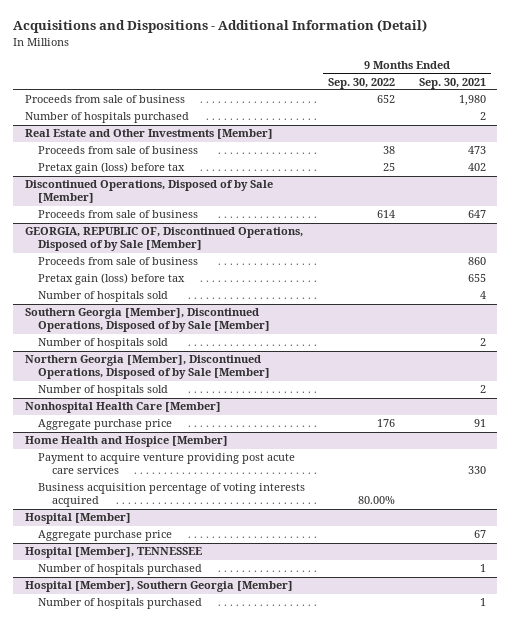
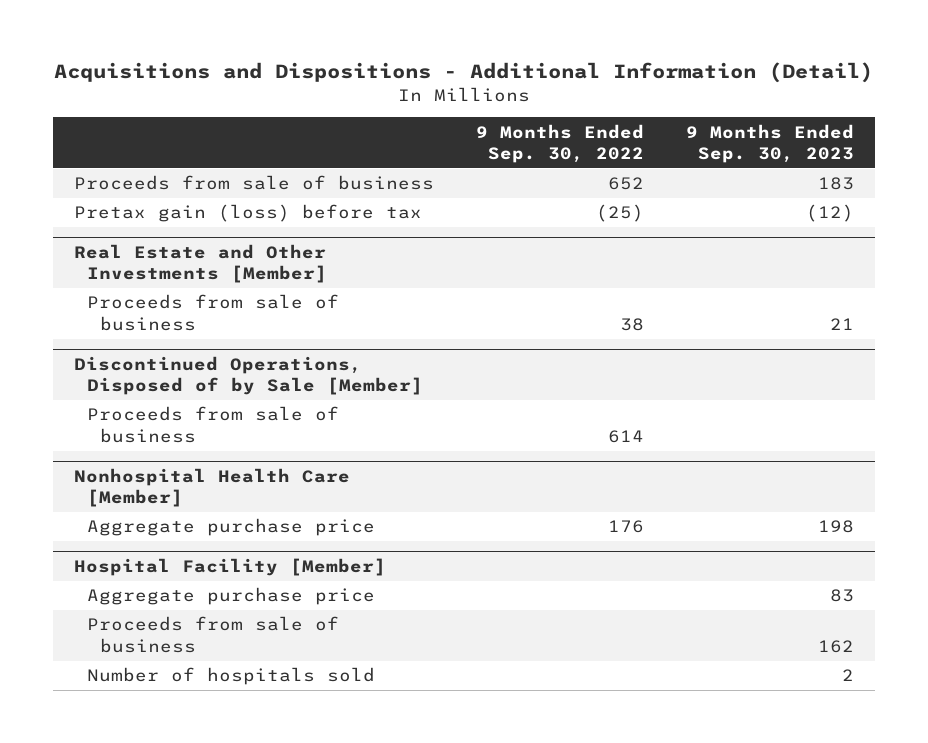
- | 9 Months Ended Sep. 30, 2022 | 9 Months Ended Sep. 30, 2021
+ | 9 Months Ended Sep. 30, 2022 | 9 Months Ended Sep. 30, 2023
- Number of hospitals purchased | | 2
+ Pretax gain (loss) before tax | (25) | (12)
@ Real Estate and Other Investments [Member]
- Pretax gain (loss) before tax | 25 | 402
- GEORGIA, REPUBLIC OF, Discontinued Operations, Disposed of by Sale [Member]
- Proceeds from sale of business | | 860
- Pretax gain (loss) before tax | | 655
- Number of hospitals sold | | 4
- Southern Georgia [Member], Discontinued Operations, Disposed of by Sale [Member]
- Number of hospitals sold | | 2
- Northern Georgia [Member], Discontinued Operations, Disposed of by Sale [Member]
- Number of hospitals sold | | 2
- Home Health and Hospice [Member]
- Payment to acquire venture providing post acute care services | | 330
- Business acquisition percentage of voting interests acquired | 80.00% |
- Hospital [Member]
- Aggregate purchase price | | 67
- Hospital [Member], TENNESSEE
- Number of hospitals purchased | | 1
- Hospital [Member], Southern Georgia [Member]
- Number of hospitals purchased | | 1
+ Hospital Facility [Member]
+ Aggregate purchase price | | 83
+ Proceeds from sale of business | | 162
+ Number of hospitals sold | | 2

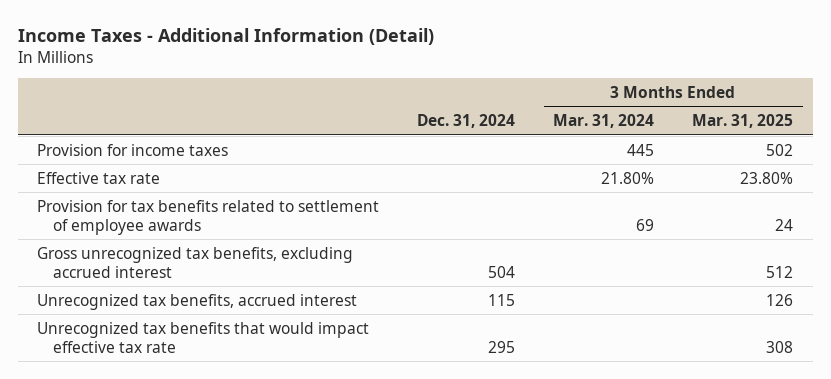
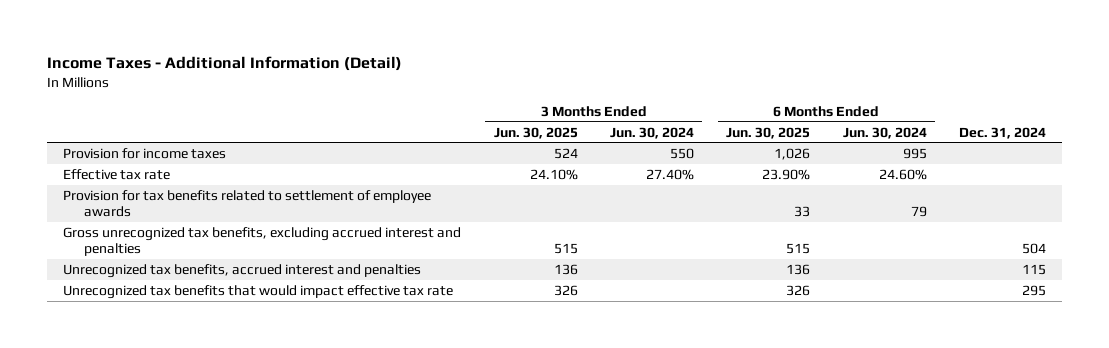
- | Dec. 31, 2024 | 3 Months Ended Mar. 31, 2024 | 3 Months Ended Mar. 31, 2025
+ | 3 Months Ended Jun. 30, 2025 | 3 Months Ended Jun. 30, 2024 | 6 Months Ended Jun. 30, 2025 | 6 Months Ended Jun. 30, 2024 | Dec. 31, 2024
- Gross unrecognized tax benefits, excluding accrued interest | 504 | | 512
- Unrecognized tax benefits, accrued interest | 115 | | 126
+ Gross unrecognized tax benefits, excluding accrued interest and penalties | 515 | | 515 | | 504
+ Unrecognized tax benefits, accrued interest and penalties | 136 | | 136 | | 115

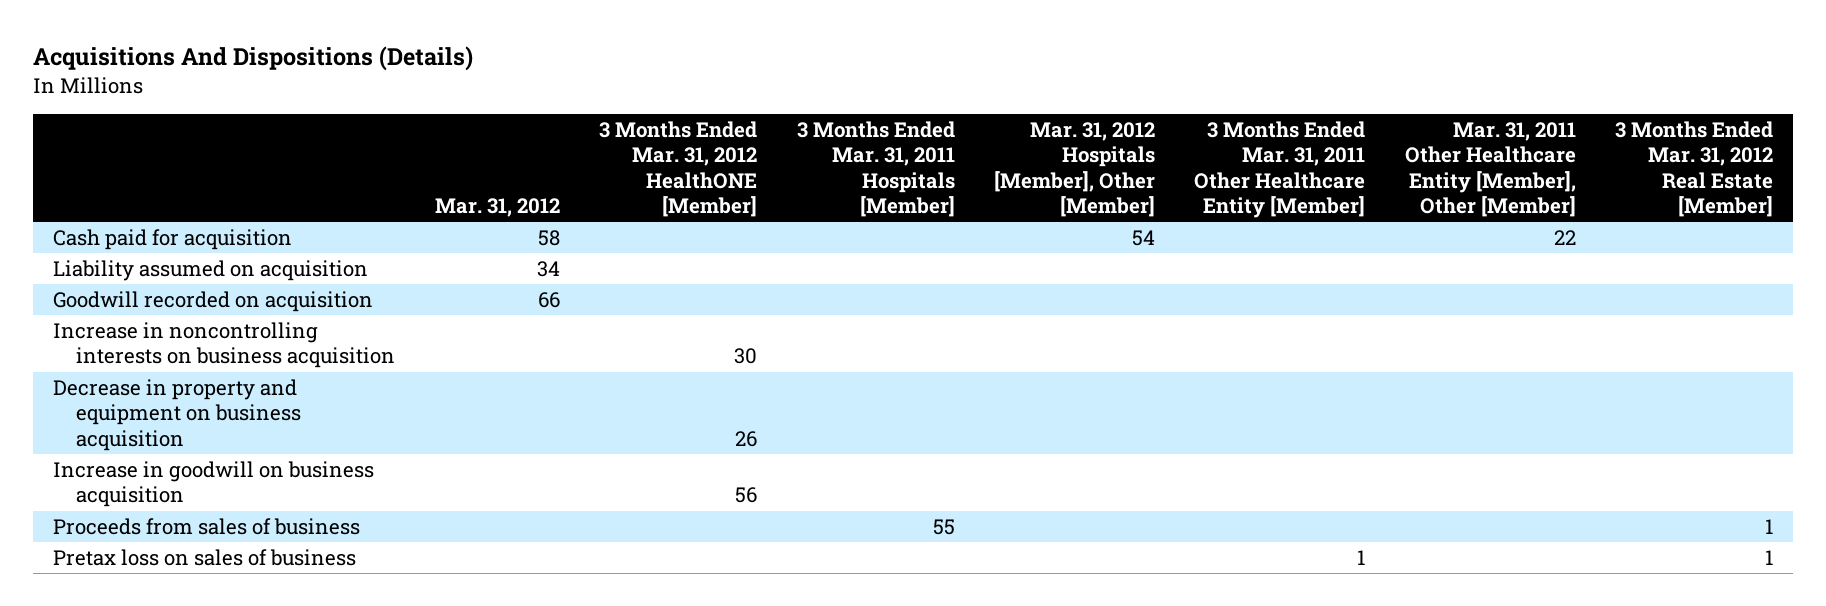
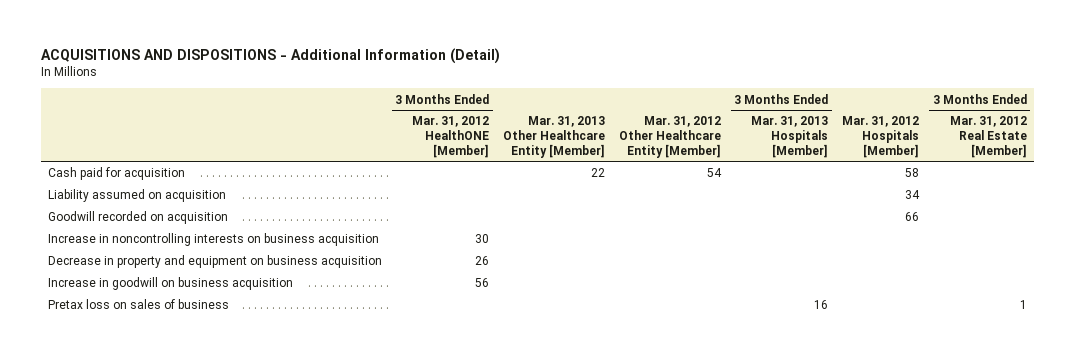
- Acquisitions And Dispositions (Details)
+ ACQUISITIONS AND DISPOSITIONS - Additional Information (Detail)
- | Mar. 31, 2012 | 3 Months Ended Mar. 31, 2012 HealthONE [Member] | 3 Months Ended Mar. 31, 2011 Hospitals [Member] | Mar. 31, 2012 Hospitals [Member], Other [Member] | 3 Months Ended Mar. 31, 2011 Other Healthcare Entity [Member] | Mar. 31, 2011 Other Healthcare Entity [Member], Other [Member] | 3 Months Ended Mar. 31, 2012 Real Estate [Member]
+ | 3 Months Ended Mar. 31, 2012 HealthONE [Member] | Mar. 31, 2013 Other Healthcare Entity [Member] | Mar. 31, 2012 Other Healthcare Entity [Member] | 3 Months Ended Mar. 31, 2013 Hospitals [Member] | Mar. 31, 2012 Hospitals [Member] | 3 Months Ended Mar. 31, 2012 Real Estate [Member]
- Proceeds from sales of business | | | 55 | | | | 1

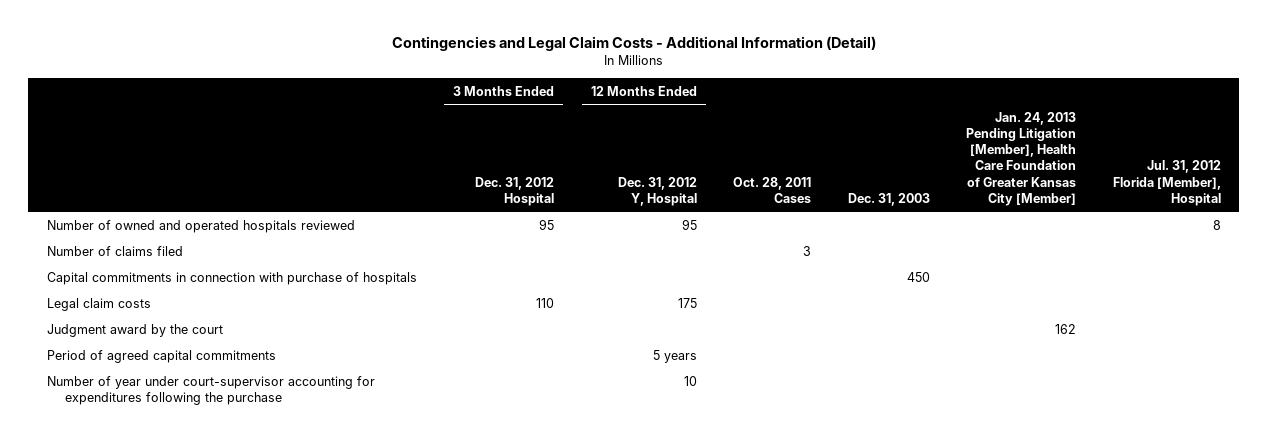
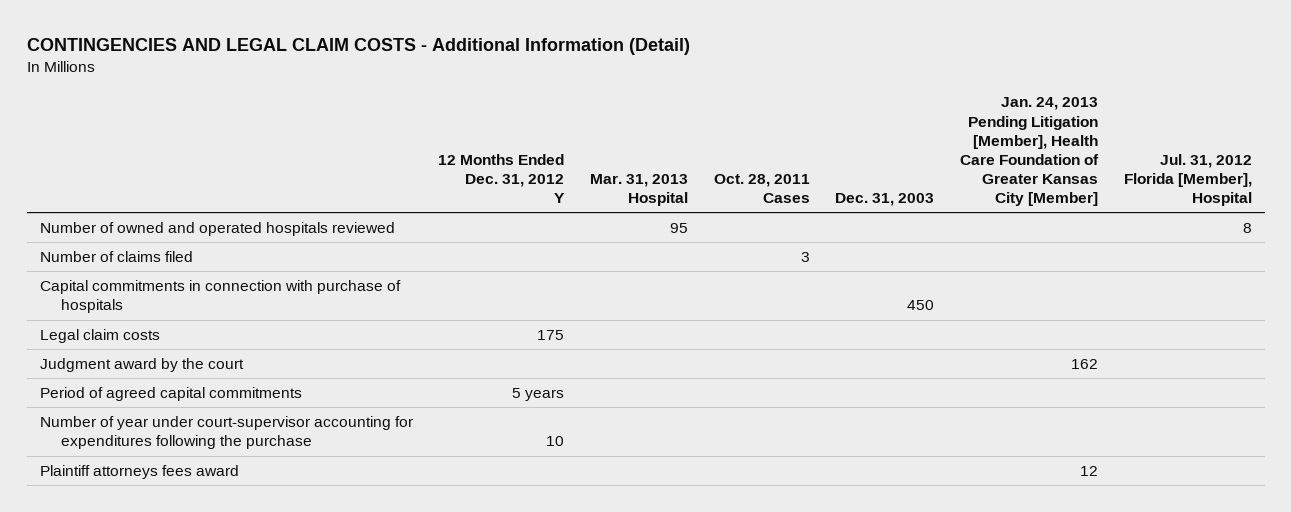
- Contingencies and Legal Claim Costs - Additional Information (Detail)
+ CONTINGENCIES AND LEGAL CLAIM COSTS - Additional Information (Detail)
- | 3 Months Ended Dec. 31, 2012 Hospital | 12 Months Ended Dec. 31, 2012 Y, Hospital | Oct. 28, 2011 Cases | Dec. 31, 2003 | Jan. 24, 2013 Pending Litigation [Member], Health Care Foundation of Greater Kansas City [Member] | Jul. 31, 2012 Florida [Member], Hospital
+ | 12 Months Ended Dec. 31, 2012 Y | Mar. 31, 2013 Hospital | Oct. 28, 2011 Cases | Dec. 31, 2003 | Jan. 24, 2013 Pending Litigation [Member], Health Care Foundation of Greater Kansas City [Member] | Jul. 31, 2012 Florida [Member], Hospital
+ Plaintiff attorneys fees award | | | | | 12 |

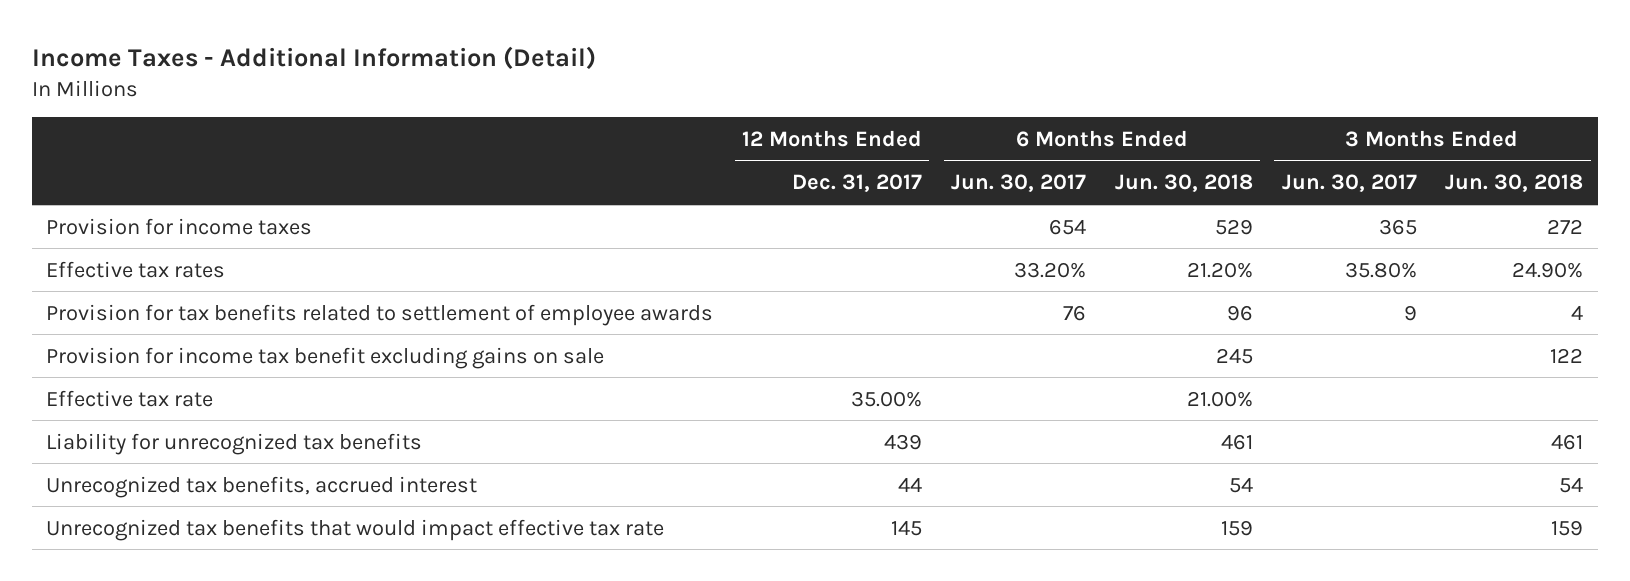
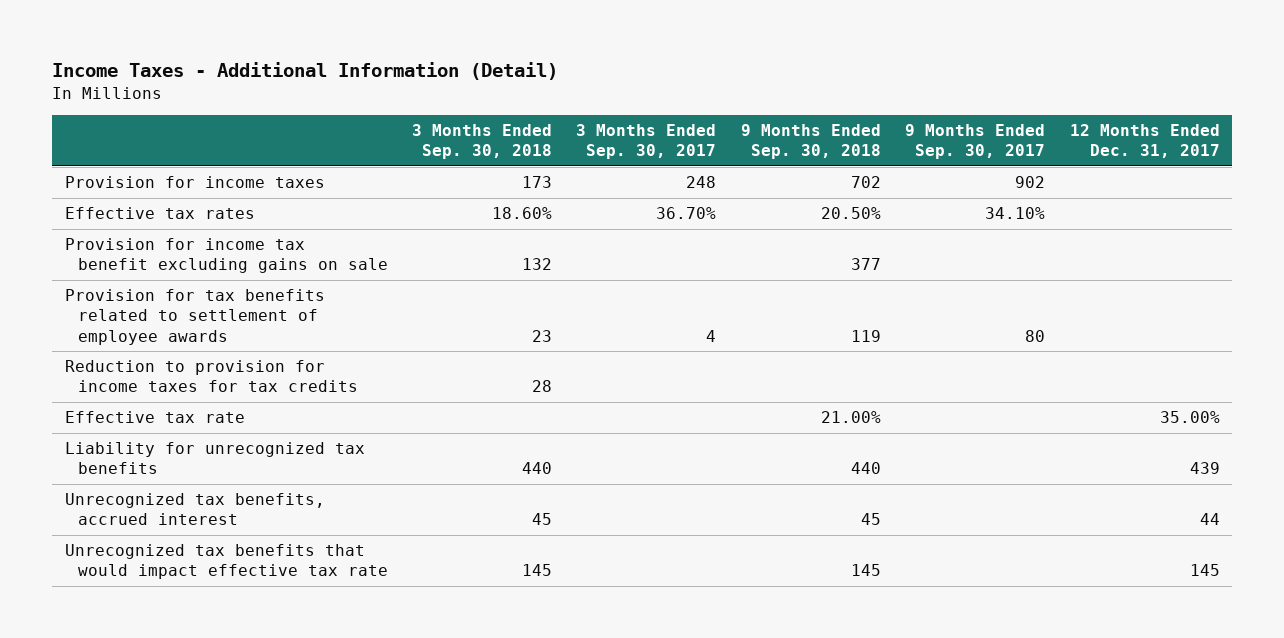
- | 12 Months Ended Dec. 31, 2017 | 6 Months Ended Jun. 30, 2017 | 6 Months Ended Jun. 30, 2018 | 3 Months Ended Jun. 30, 2017 | 3 Months Ended Jun. 30, 2018
+ | 3 Months Ended Sep. 30, 2018 | 3 Months Ended Sep. 30, 2017 | 9 Months Ended Sep. 30, 2018 | 9 Months Ended Sep. 30, 2017 | 12 Months Ended Dec. 31, 2017
moved down: Provision for tax benefits related to settlement of employee awards | 23 | 4 | 119 | 80 |
+ Reduction to provision for income taxes for tax credits | 28 | | | |

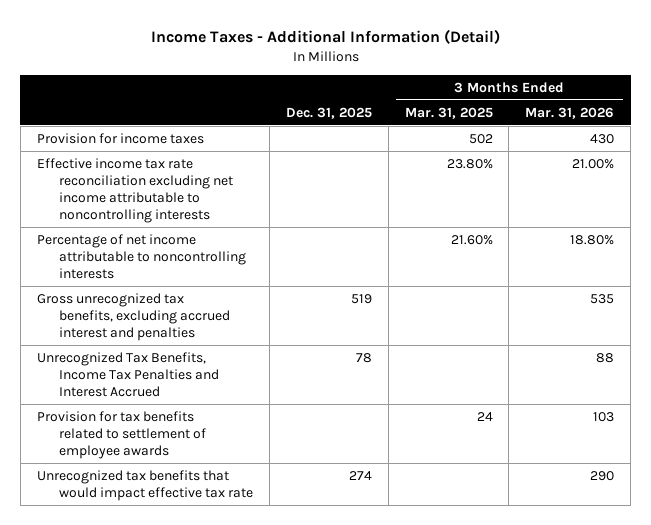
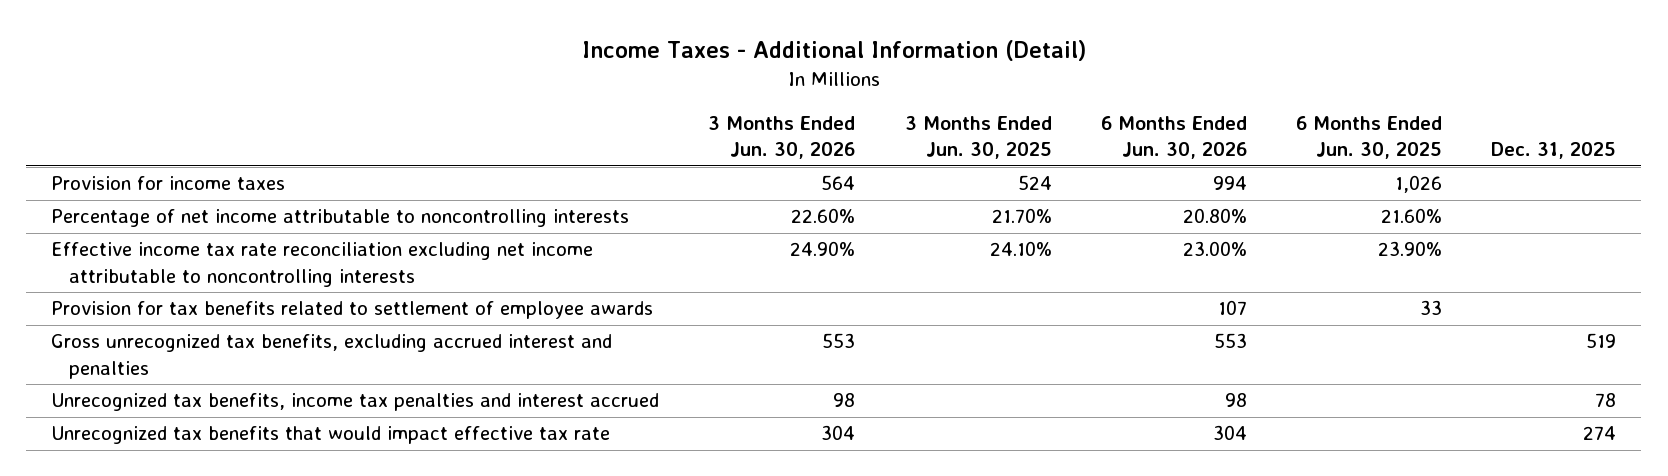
- | Dec. 31, 2025 | 3 Months Ended Mar. 31, 2025 | 3 Months Ended Mar. 31, 2026
+ | 3 Months Ended Jun. 30, 2026 | 3 Months Ended Jun. 30, 2025 | 6 Months Ended Jun. 30, 2026 | 6 Months Ended Jun. 30, 2025 | Dec. 31, 2025
- Unrecognized Tax Benefits, Income Tax Penalties and Interest Accrued | 78 | | 88
moved down: Effective income tax rate reconciliation excluding net income attributable to noncontrolling interests | 24.90% | 24.10% | 23.00% | 23.90% |
moved down: Gross unrecognized tax benefits, excluding accrued interest and penalties | 553 | | 553 | | 519
+ Unrecognized tax benefits, income tax penalties and interest accrued | 98 | | 98 | | 78

